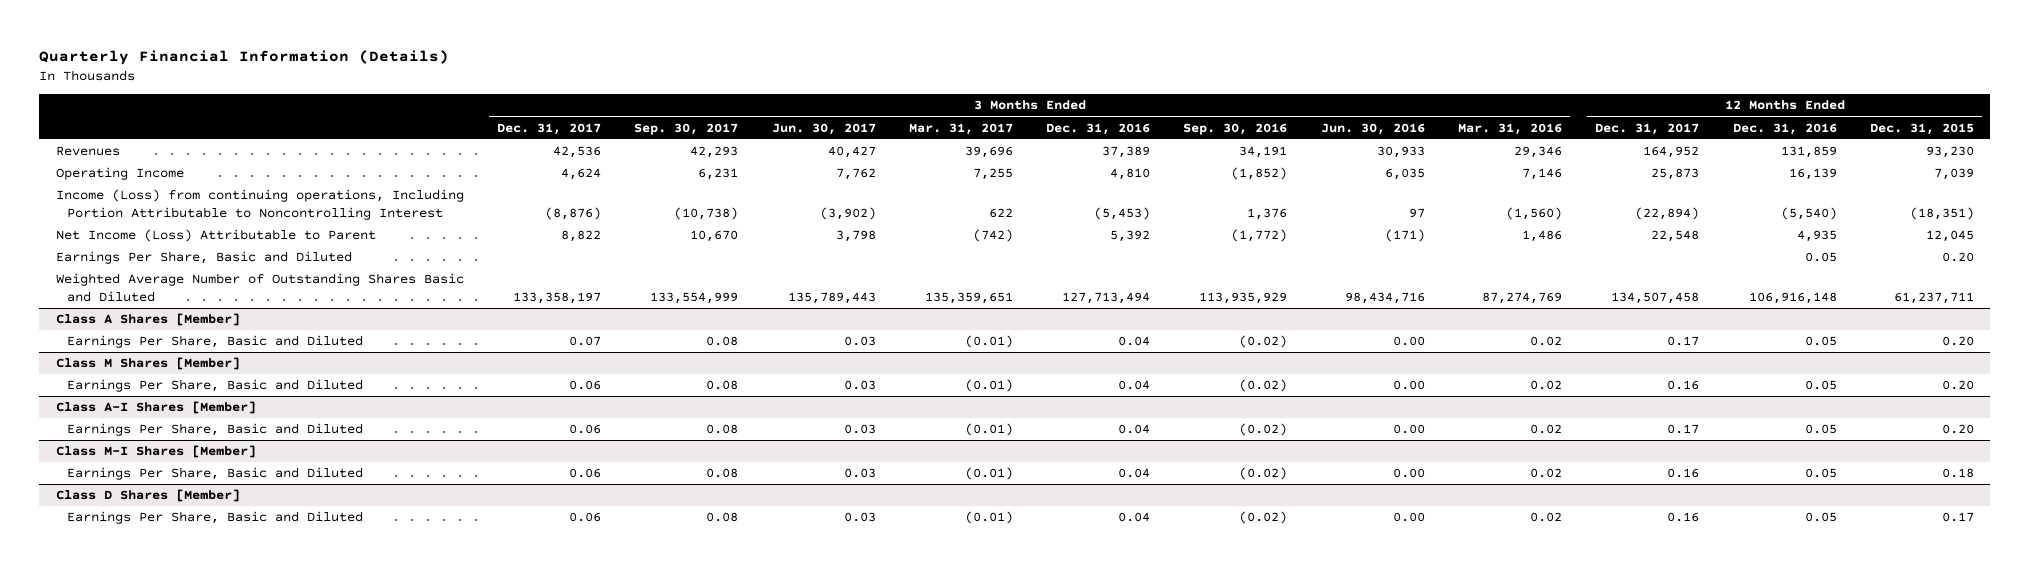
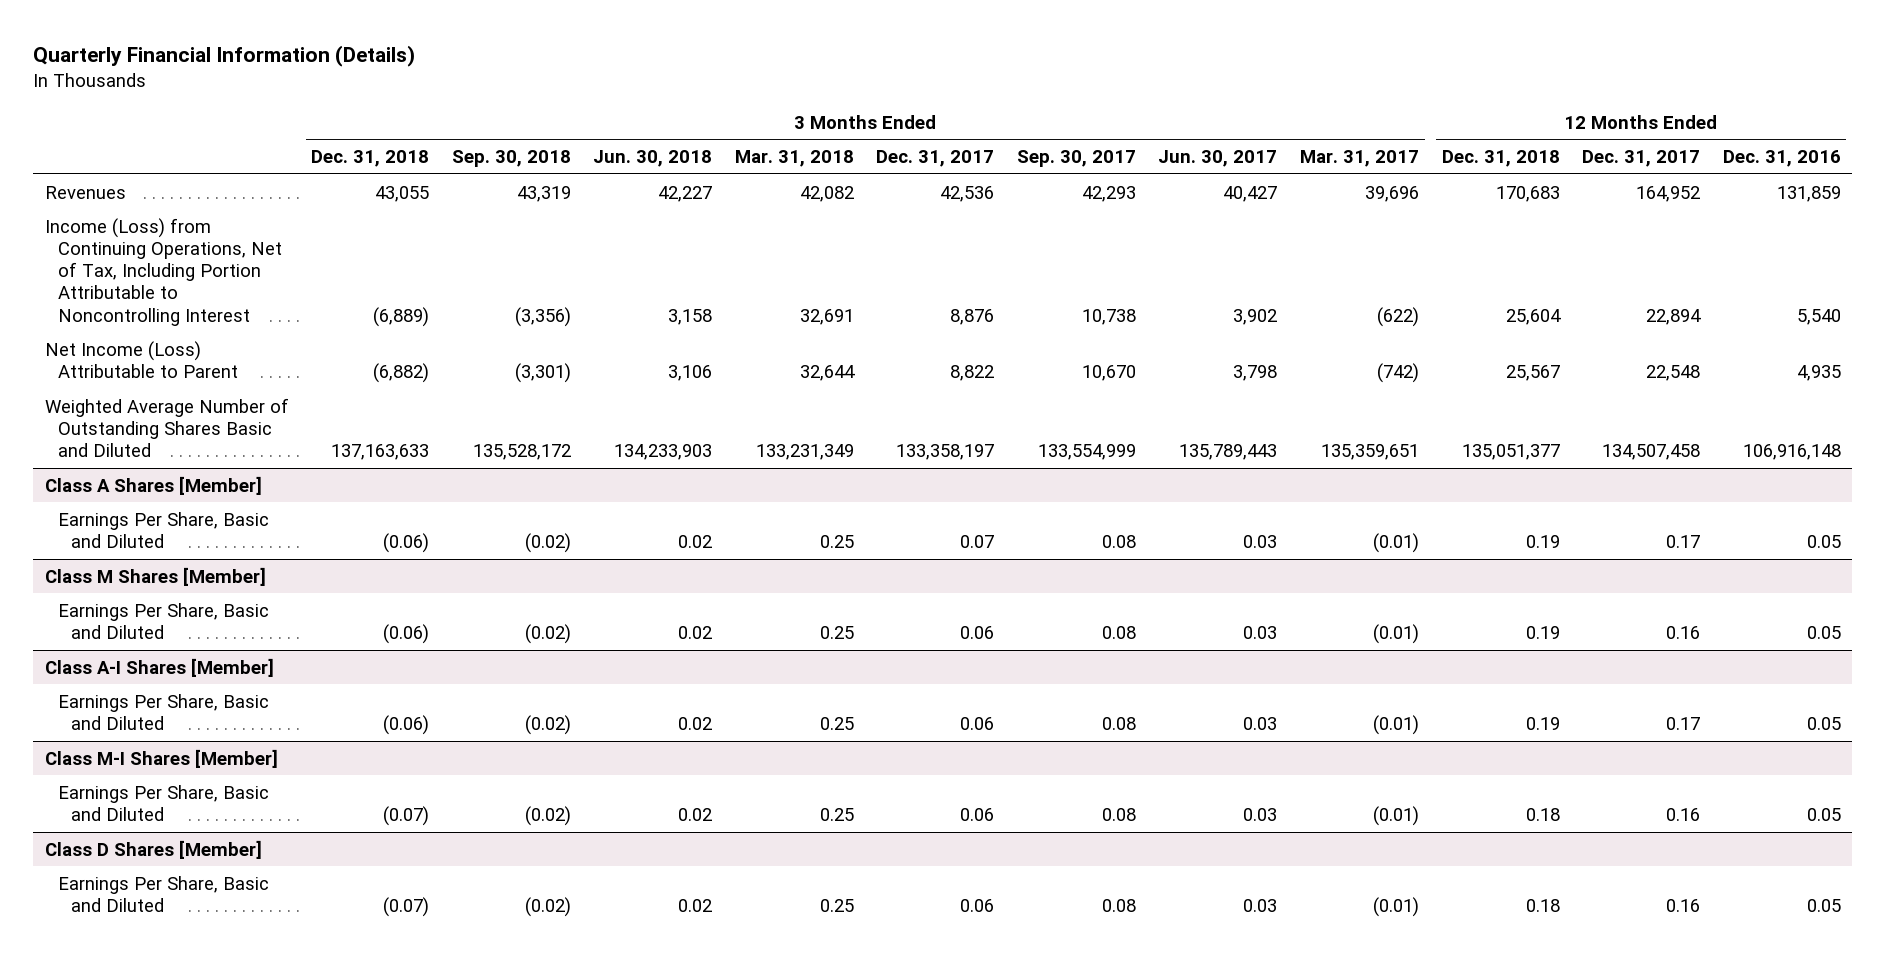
- | 3 Months Ended Dec. 31, 2017 | 3 Months Ended Sep. 30, 2017 | 3 Months Ended Jun. 30, 2017 | 3 Months Ended Mar. 31, 2017 | 3 Months Ended Dec. 31, 2016 | 3 Months Ended Sep. 30, 2016 | 3 Months Ended Jun. 30, 2016 | 3 Months Ended Mar. 31, 2016 | 12 Months Ended Dec. 31, 2017 | 12 Months Ended Dec. 31, 2016 | 12 Months Ended Dec. 31, 2015
+ | 3 Months Ended Dec. 31, 2018 | 3 Months Ended Sep. 30, 2018 | 3 Months Ended Jun. 30, 2018 | 3 Months Ended Mar. 31, 2018 | 3 Months Ended Dec. 31, 2017 | 3 Months Ended Sep. 30, 2017 | 3 Months Ended Jun. 30, 2017 | 3 Months Ended Mar. 31, 2017 | 12 Months Ended Dec. 31, 2018 | 12 Months Ended Dec. 31, 2017 | 12 Months Ended Dec. 31, 2016
- Operating Income | 4,624 | 6,231 | 7,762 | 7,255 | 4,810 | (1,852) | 6,035 | 7,146 | 25,873 | 16,139 | 7,039
- Income (Loss) from continuing operations, Including Portion Attributable to Noncontrolling Interest | (8,876) | (10,738) | (3,902) | 622 | (5,453) | 1,376 | 97 | (1,560) | (22,894) | (5,540) | (18,351)
+ Income (Loss) from Continuing Operations, Net of Tax, Including Portion Attributable to Noncontrolling Interest | (6,889) | (3,356) | 3,158 | 32,691 | 8,876 | 10,738 | 3,902 | (622) | 25,604 | 22,894 | 5,540
- Earnings Per Share, Basic and Diluted | | | | | | | | | | 0.05 | 0.20

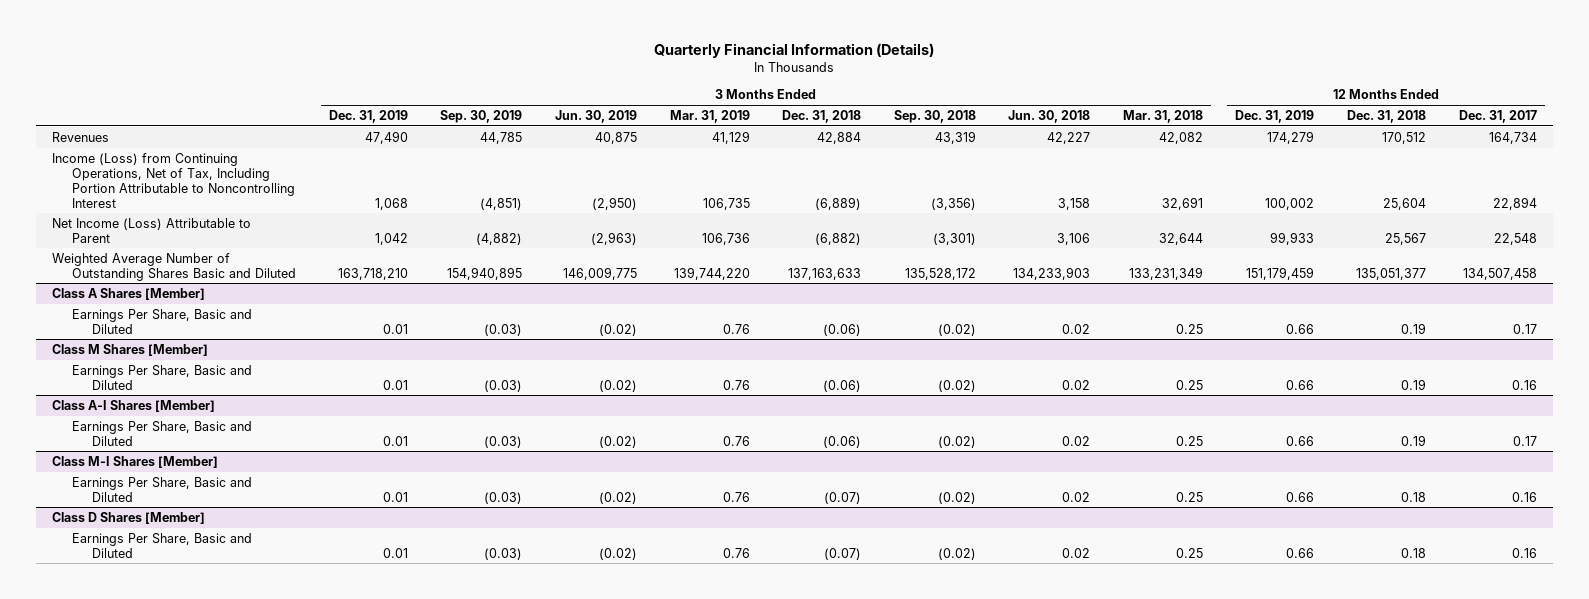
- | 3 Months Ended Dec. 31, 2018 | 3 Months Ended Sep. 30, 2018 | 3 Months Ended Jun. 30, 2018 | 3 Months Ended Mar. 31, 2018 | 3 Months Ended Dec. 31, 2017 | 3 Months Ended Sep. 30, 2017 | 3 Months Ended Jun. 30, 2017 | 3 Months Ended Mar. 31, 2017 | 12 Months Ended Dec. 31, 2018 | 12 Months Ended Dec. 31, 2017 | 12 Months Ended Dec. 31, 2016
+ | 3 Months Ended Dec. 31, 2019 | 3 Months Ended Sep. 30, 2019 | 3 Months Ended Jun. 30, 2019 | 3 Months Ended Mar. 31, 2019 | 3 Months Ended Dec. 31, 2018 | 3 Months Ended Sep. 30, 2018 | 3 Months Ended Jun. 30, 2018 | 3 Months Ended Mar. 31, 2018 | 12 Months Ended Dec. 31, 2019 | 12 Months Ended Dec. 31, 2018 | 12 Months Ended Dec. 31, 2017
- Revenues | 43,055 | 43,319 | 42,227 | 42,082 | 42,536 | 42,293 | 40,427 | 39,696 | 170,683 | 164,952 | 131,859
+ Revenues | 47,490 | 44,785 | 40,875 | 41,129 | 42,884 | 43,319 | 42,227 | 42,082 | 174,279 | 170,512 | 164,734

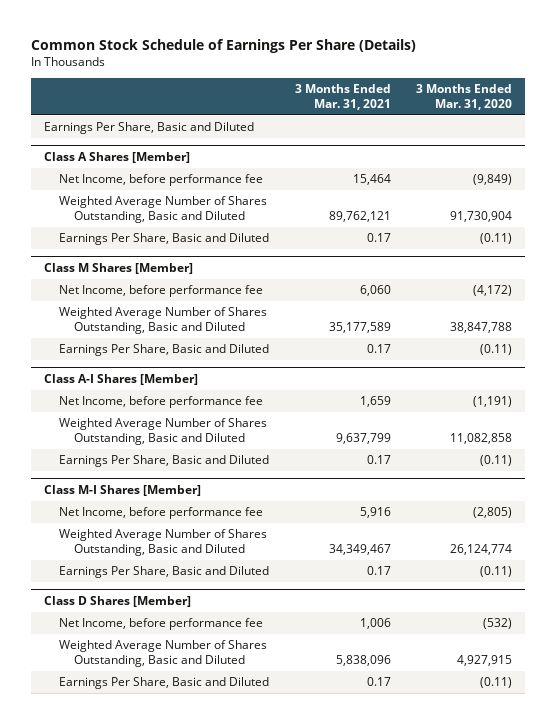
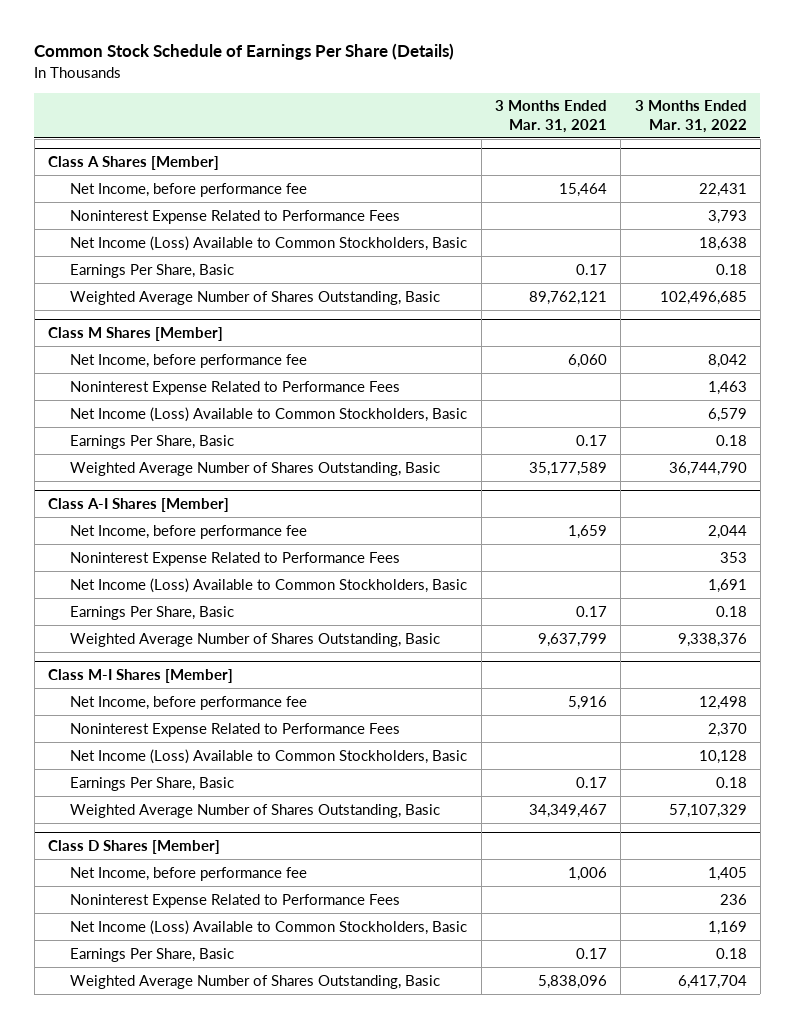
- | 3 Months Ended Mar. 31, 2021 | 3 Months Ended Mar. 31, 2020
+ | 3 Months Ended Mar. 31, 2021 | 3 Months Ended Mar. 31, 2022
- Earnings Per Share, Basic and Diluted
@ Class A Shares [Member]
- Weighted Average Number of Shares Outstanding, Basic and Diluted | 89,762,121 | 91,730,904
- Earnings Per Share, Basic and Diluted | 0.17 | (0.11)
+ Noninterest Expense Related to Performance Fees | | 3,793
+ Net Income (Loss) Available to Common Stockholders, Basic | | 18,638
+ Earnings Per Share, Basic | 0.17 | 0.18
+ Weighted Average Number of Shares Outstanding, Basic | 89,762,121 | 102,496,685
@ Class M Shares [Member]
- Weighted Average Number of Shares Outstanding, Basic and Diluted | 35,177,589 | 38,847,788
- Earnings Per Share, Basic and Diluted | 0.17 | (0.11)
+ Noninterest Expense Related to Performance Fees | | 1,463
+ Net Income (Loss) Available to Common Stockholders, Basic | | 6,579
+ Earnings Per Share, Basic | 0.17 | 0.18
+ Weighted Average Number of Shares Outstanding, Basic | 35,177,589 | 36,744,790
@ Class A-I Shares [Member]
- Weighted Average Number of Shares Outstanding, Basic and Diluted | 9,637,799 | 11,082,858
- Earnings Per Share, Basic and Diluted | 0.17 | (0.11)
+ Noninterest Expense Related to Performance Fees | | 353
+ Net Income (Loss) Available to Common Stockholders, Basic | | 1,691
+ Earnings Per Share, Basic | 0.17 | 0.18
+ Weighted Average Number of Shares Outstanding, Basic | 9,637,799 | 9,338,376
@ Class M-I Shares [Member]
- Weighted Average Number of Shares Outstanding, Basic and Diluted | 34,349,467 | 26,124,774
- Earnings Per Share, Basic and Diluted | 0.17 | (0.11)
+ Noninterest Expense Related to Performance Fees | | 2,370
+ Net Income (Loss) Available to Common Stockholders, Basic | | 10,128
+ Earnings Per Share, Basic | 0.17 | 0.18
+ Weighted Average Number of Shares Outstanding, Basic | 34,349,467 | 57,107,329
@ Class D Shares [Member]
- Weighted Average Number of Shares Outstanding, Basic and Diluted | 5,838,096 | 4,927,915
- Earnings Per Share, Basic and Diluted | 0.17 | (0.11)
+ Noninterest Expense Related to Performance Fees | | 236
+ Net Income (Loss) Available to Common Stockholders, Basic | | 1,169
+ Earnings Per Share, Basic | 0.17 | 0.18
+ Weighted Average Number of Shares Outstanding, Basic | 5,838,096 | 6,417,704

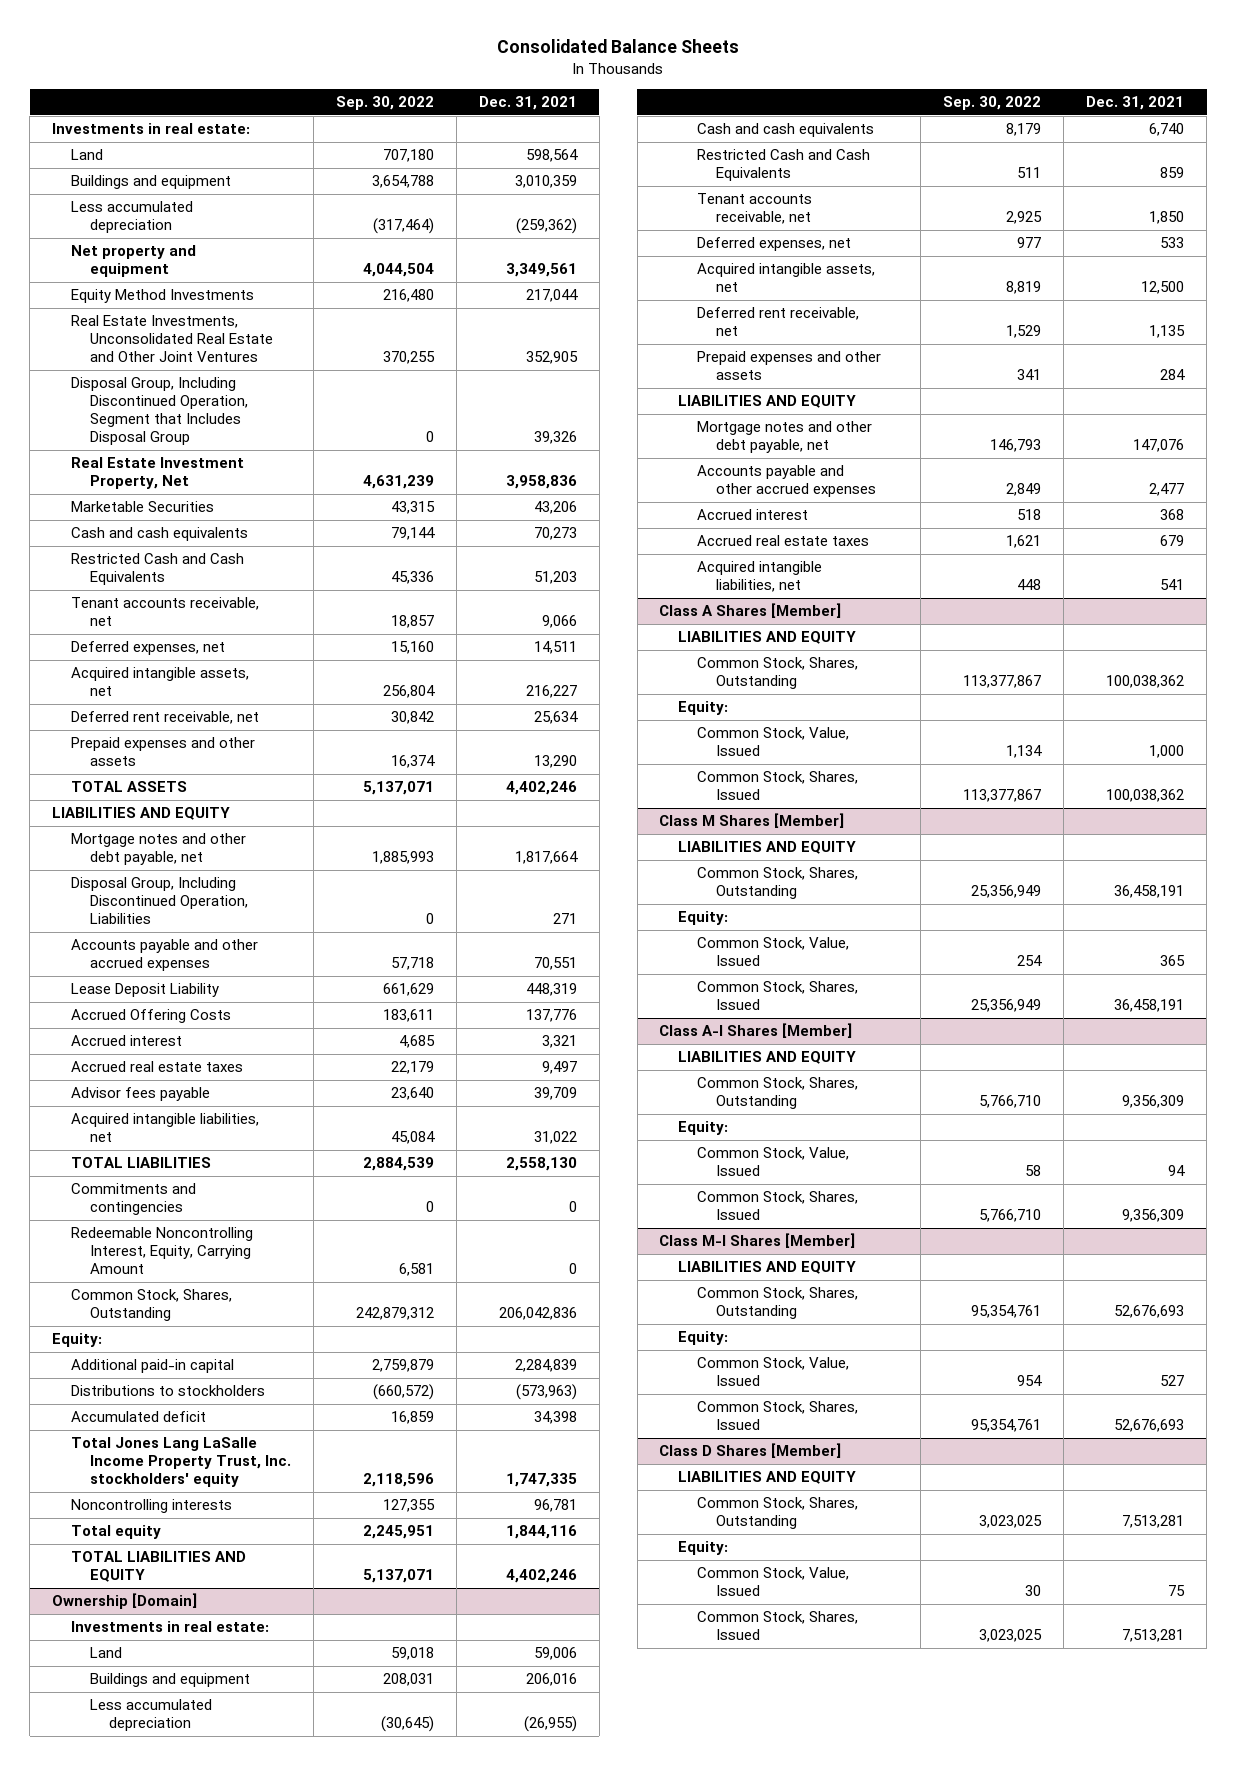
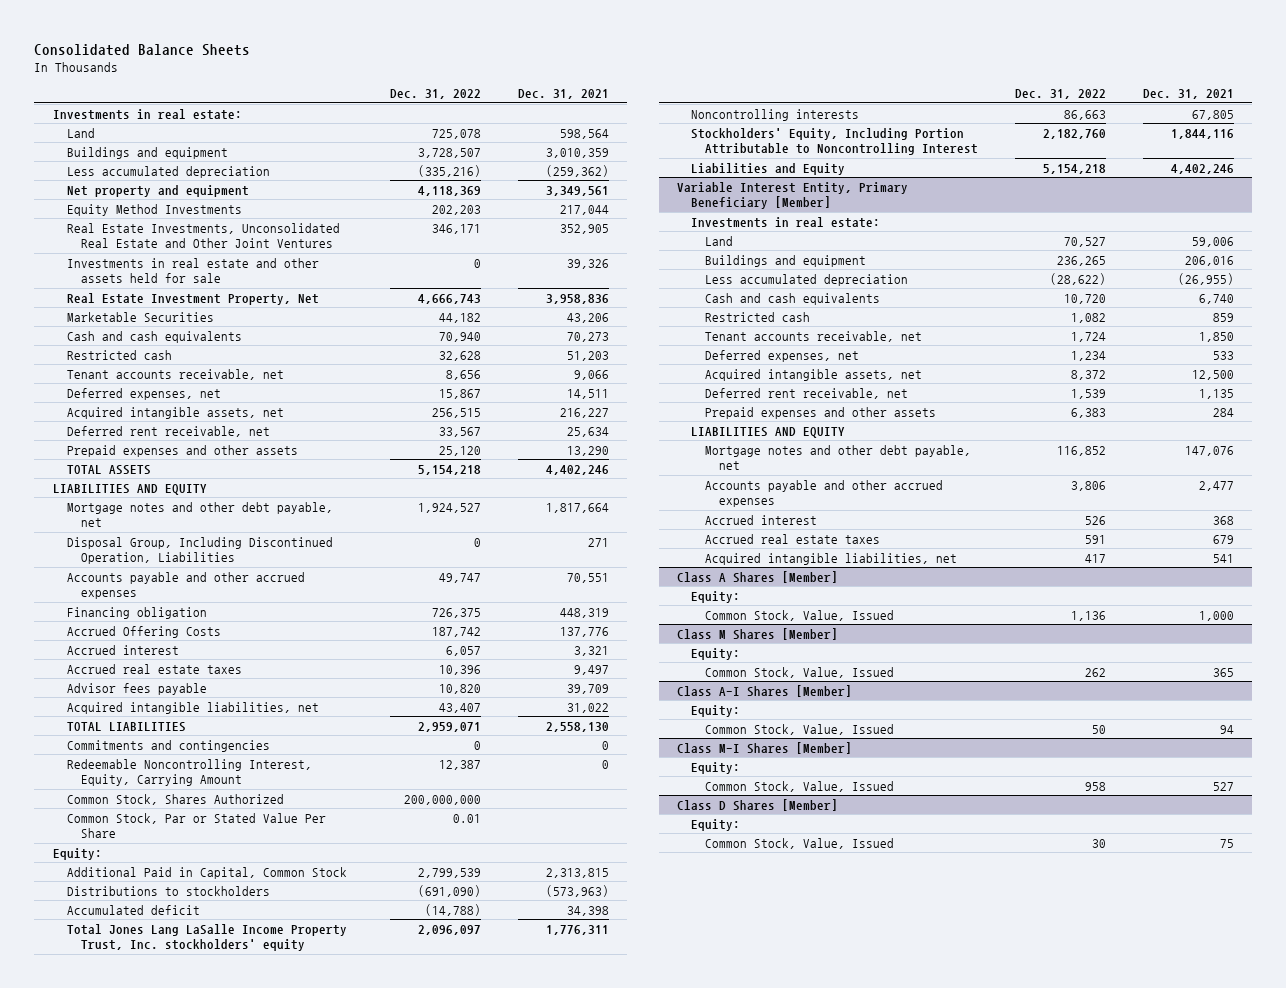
- | Sep. 30, 2022 | Dec. 31, 2021
+ | Dec. 31, 2022 | Dec. 31, 2021
- Disposal Group, Including Discontinued Operation, Segment that Includes Disposal Group | 0 | 39,326
+ Investments in real estate and other assets held for sale | 0 | 39,326
- Restricted Cash and Cash Equivalents | 45,336 | 51,203
+ Restricted cash | 32,628 | 51,203
- Lease Deposit Liability | 661,629 | 448,319
+ Financing obligation | 726,375 | 448,319
- Common Stock, Shares, Outstanding | 242,879,312 | 206,042,836
+ Common Stock, Shares Authorized | 200,000,000 |
+ Common Stock, Par or Stated Value Per Share | 0.01 |
- Additional paid-in capital | 2,759,879 | 2,284,839
+ Additional Paid in Capital, Common Stock | 2,799,539 | 2,313,815
- Total Jones Lang LaSalle Income Property Trust, Inc. stockholders' equity | 2,118,596 | 1,747,335
- Noncontrolling interests | 127,355 | 96,781
- Total equity | 2,245,951 | 1,844,116
- TOTAL LIABILITIES AND EQUITY | 5,137,071 | 4,402,246
- Ownership [Domain]
+ Total Jones Lang LaSalle Income Property Trust, Inc. stockholders' equity | 2,096,097 | 1,776,311
+ Noncontrolling interests | 86,663 | 67,805
+ Stockholders' Equity, Including Portion Attributable to Noncontrolling Interest | 2,182,760 | 1,844,116
+ Liabilities and Equity | 5,154,218 | 4,402,246
+ Variable Interest Entity, Primary Beneficiary [Member]
- Restricted Cash and Cash Equivalents | 511 | 859
+ Restricted cash | 1,082 | 859
@ Class A Shares [Member]
- LIABILITIES AND EQUITY
- Common Stock, Shares, Outstanding | 113,377,867 | 100,038,362
- Common Stock, Shares, Issued | 113,377,867 | 100,038,362
@ Class M Shares [Member]
- LIABILITIES AND EQUITY
- Common Stock, Shares, Outstanding | 25,356,949 | 36,458,191
- Common Stock, Shares, Issued | 25,356,949 | 36,458,191
@ Class A-I Shares [Member]
- LIABILITIES AND EQUITY
- Common Stock, Shares, Outstanding | 5,766,710 | 9,356,309
- Common Stock, Shares, Issued | 5,766,710 | 9,356,309
@ Class M-I Shares [Member]
- LIABILITIES AND EQUITY
- Common Stock, Shares, Outstanding | 95,354,761 | 52,676,693
- Common Stock, Shares, Issued | 95,354,761 | 52,676,693
@ Class D Shares [Member]
- LIABILITIES AND EQUITY
- Common Stock, Shares, Outstanding | 3,023,025 | 7,513,281
- Common Stock, Shares, Issued | 3,023,025 | 7,513,281

